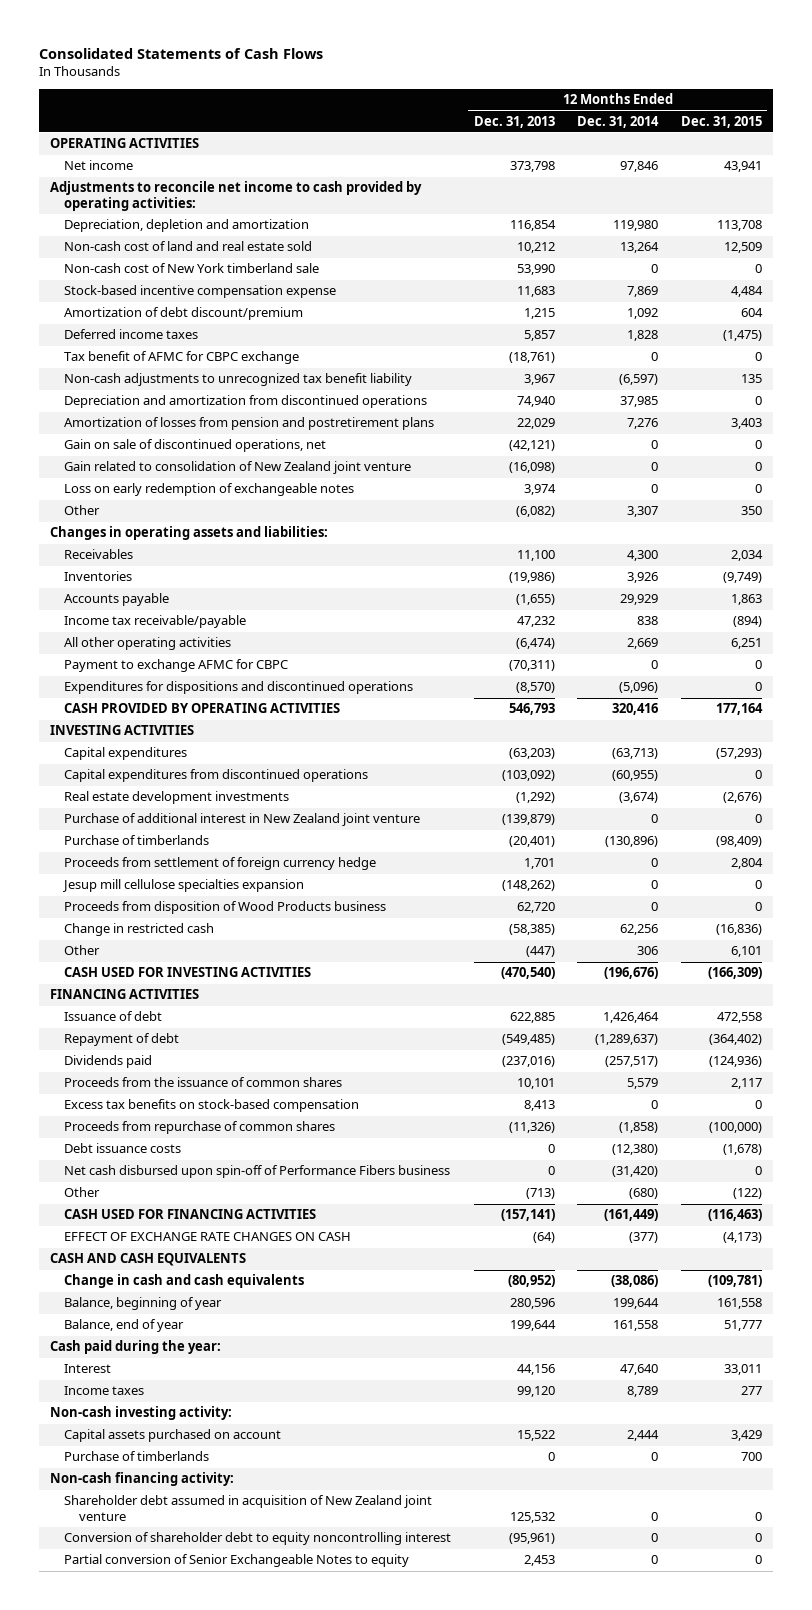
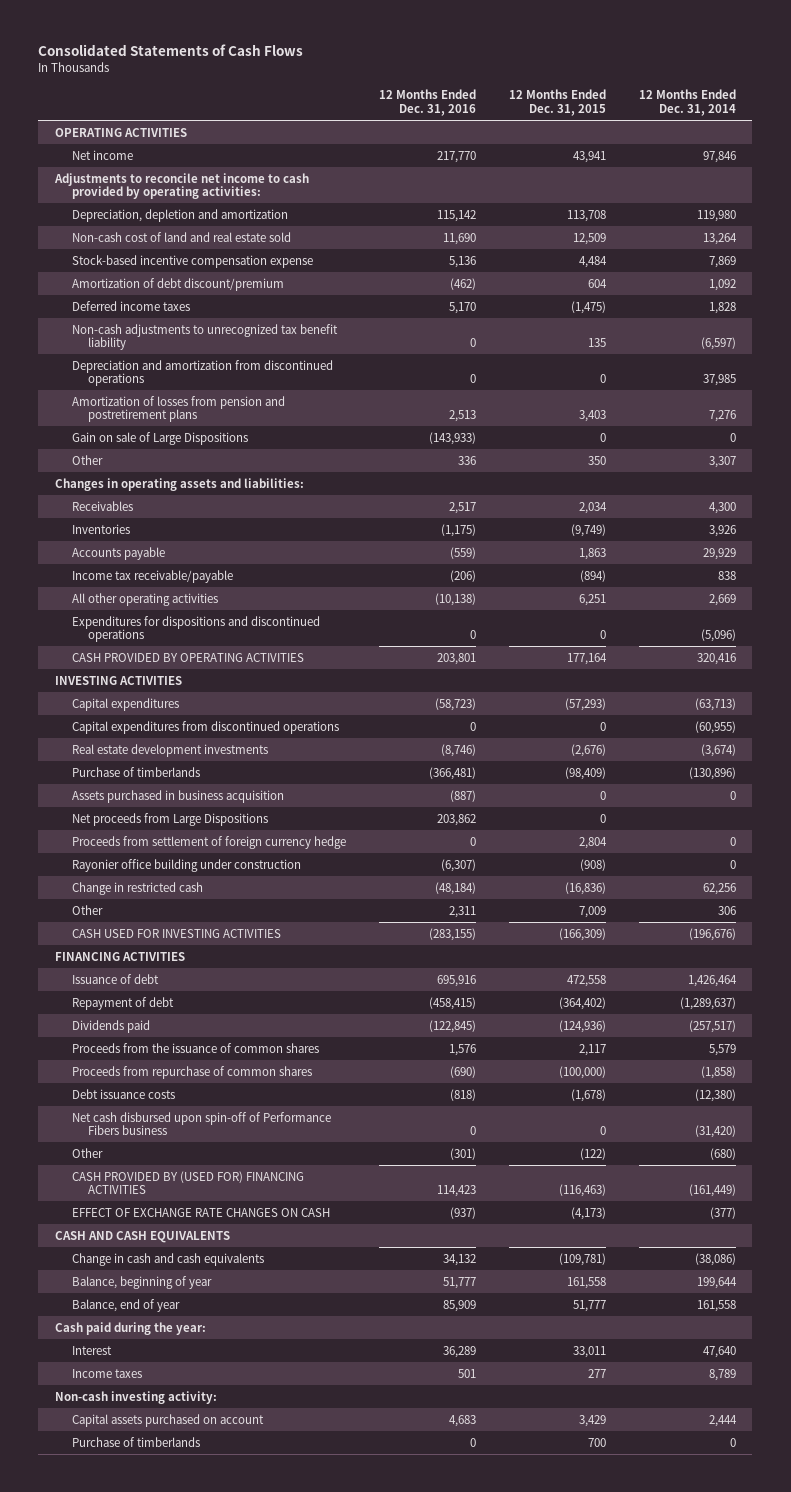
- | 12 Months Ended Dec. 31, 2013 | 12 Months Ended Dec. 31, 2014 | 12 Months Ended Dec. 31, 2015
+ | 12 Months Ended Dec. 31, 2016 | 12 Months Ended Dec. 31, 2015 | 12 Months Ended Dec. 31, 2014
- Non-cash cost of New York timberland sale | 53,990 | 0 | 0
- Tax benefit of AFMC for CBPC exchange | (18,761) | 0 | 0
- Gain on sale of discontinued operations, net | (42,121) | 0 | 0
- Gain related to consolidation of New Zealand joint venture | (16,098) | 0 | 0
- Loss on early redemption of exchangeable notes | 3,974 | 0 | 0
+ Gain on sale of Large Dispositions | (143,933) | 0 | 0
- Payment to exchange AFMC for CBPC | (70,311) | 0 | 0
- Purchase of additional interest in New Zealand joint venture | (139,879) | 0 | 0
+ Assets purchased in business acquisition | (887) | 0 | 0
+ Net proceeds from Large Dispositions | 203,862 | 0 |
- Jesup mill cellulose specialties expansion | (148,262) | 0 | 0
- Proceeds from disposition of Wood Products business | 62,720 | 0 | 0
+ Rayonier office building under construction | (6,307) | (908) | 0
- Other | (447) | 306 | 6,101
+ Other | 2,311 | 7,009 | 306
- Excess tax benefits on stock-based compensation | 8,413 | 0 | 0
- CASH USED FOR FINANCING ACTIVITIES | (157,141) | (161,449) | (116,463)
+ CASH PROVIDED BY (USED FOR) FINANCING ACTIVITIES | 114,423 | (116,463) | (161,449)
- Non-cash financing activity:
- Shareholder debt assumed in acquisition of New Zealand joint venture | 125,532 | 0 | 0
- Conversion of shareholder debt to equity noncontrolling interest | (95,961) | 0 | 0
- Partial conversion of Senior Exchangeable Notes to equity | 2,453 | 0 | 0

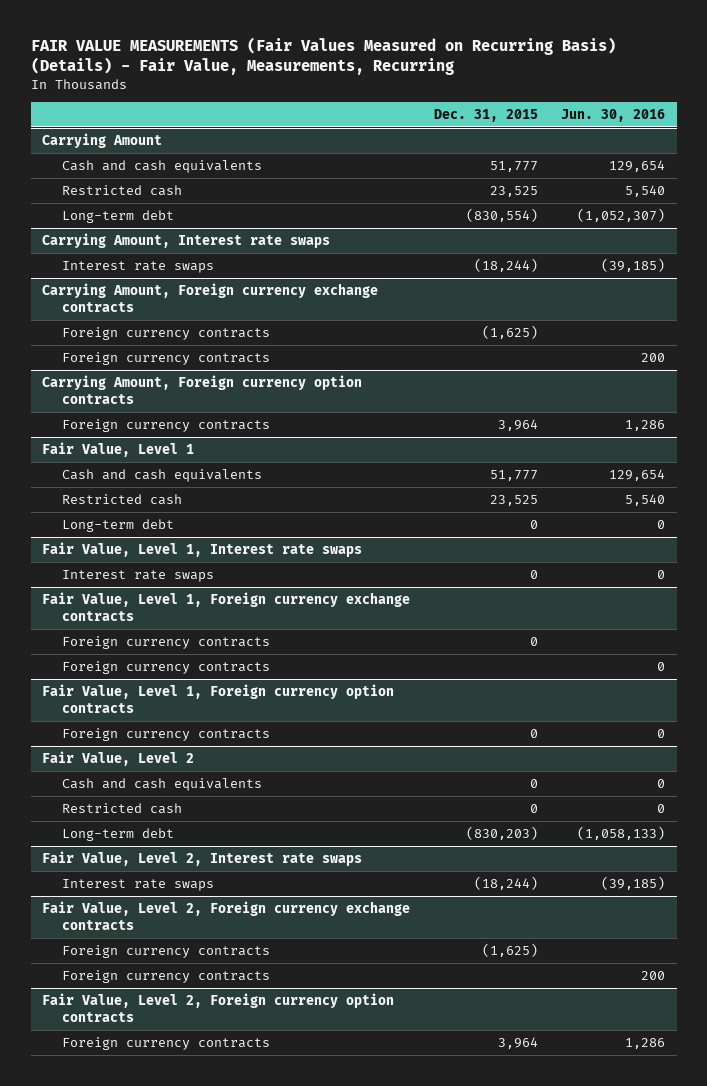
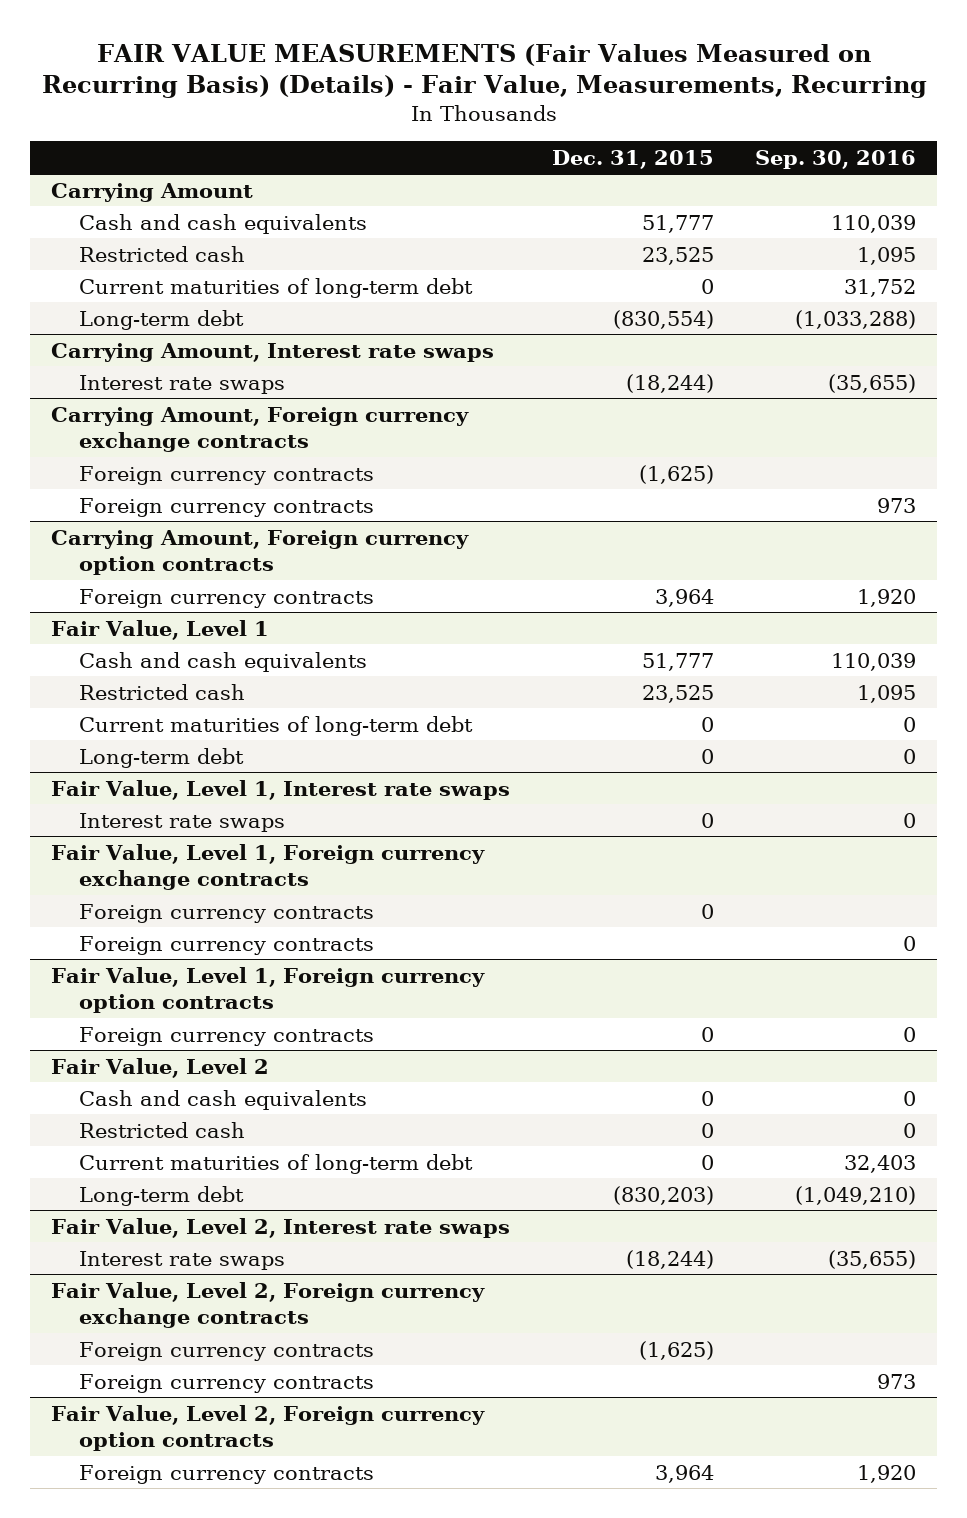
- | Dec. 31, 2015 | Jun. 30, 2016
+ | Dec. 31, 2015 | Sep. 30, 2016
@ Carrying Amount
+ Current maturities of long-term debt | 0 | 31,752
@ Fair Value, Level 1
+ Current maturities of long-term debt | 0 | 0
@ Fair Value, Level 2
+ Current maturities of long-term debt | 0 | 32,403

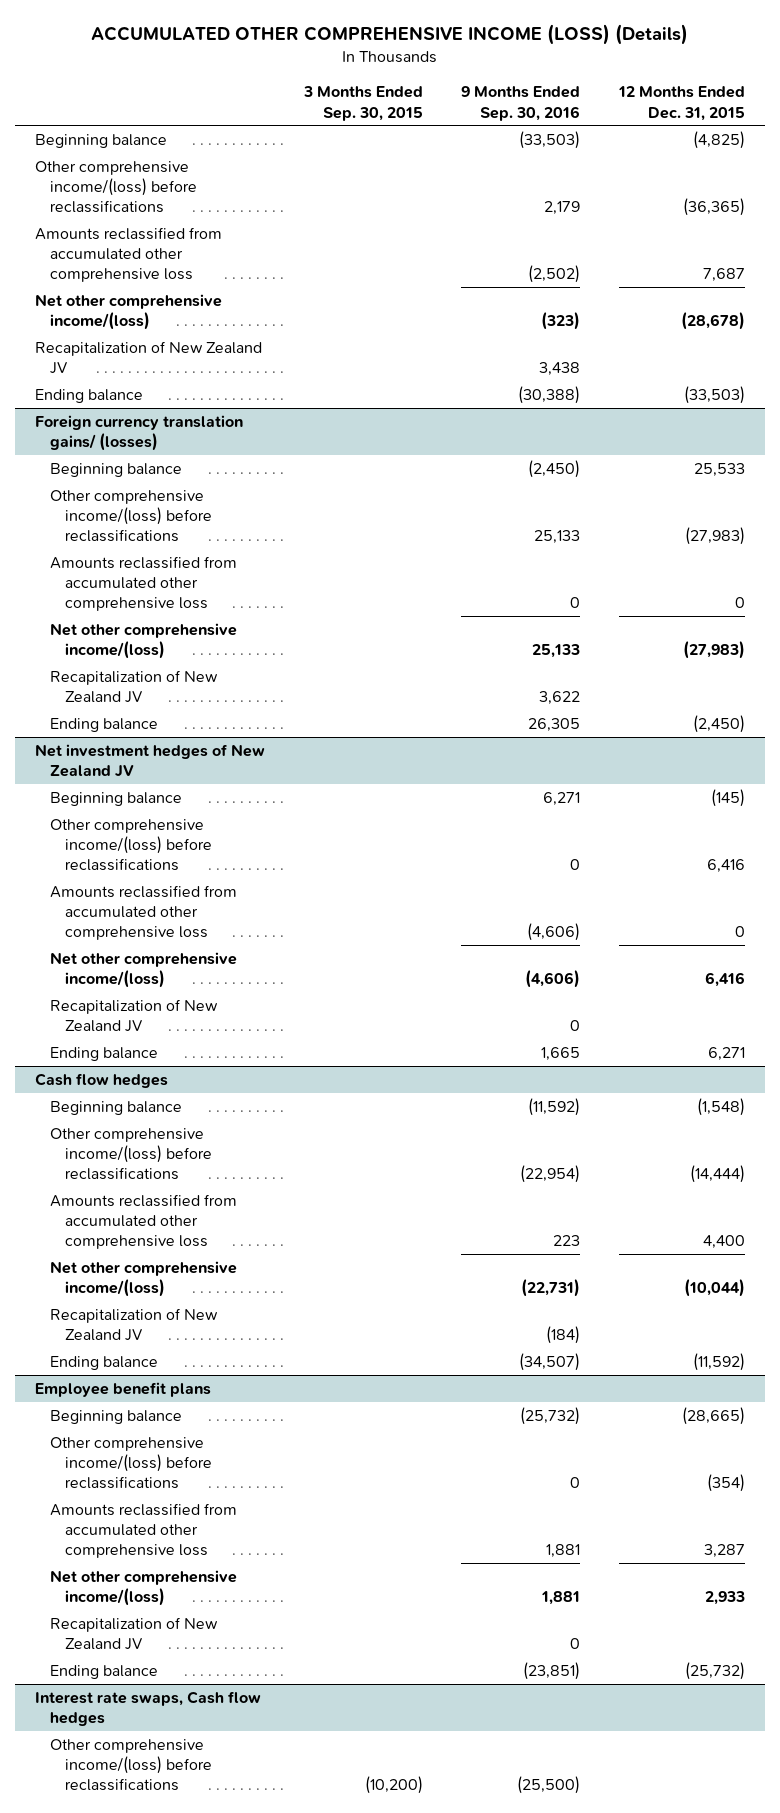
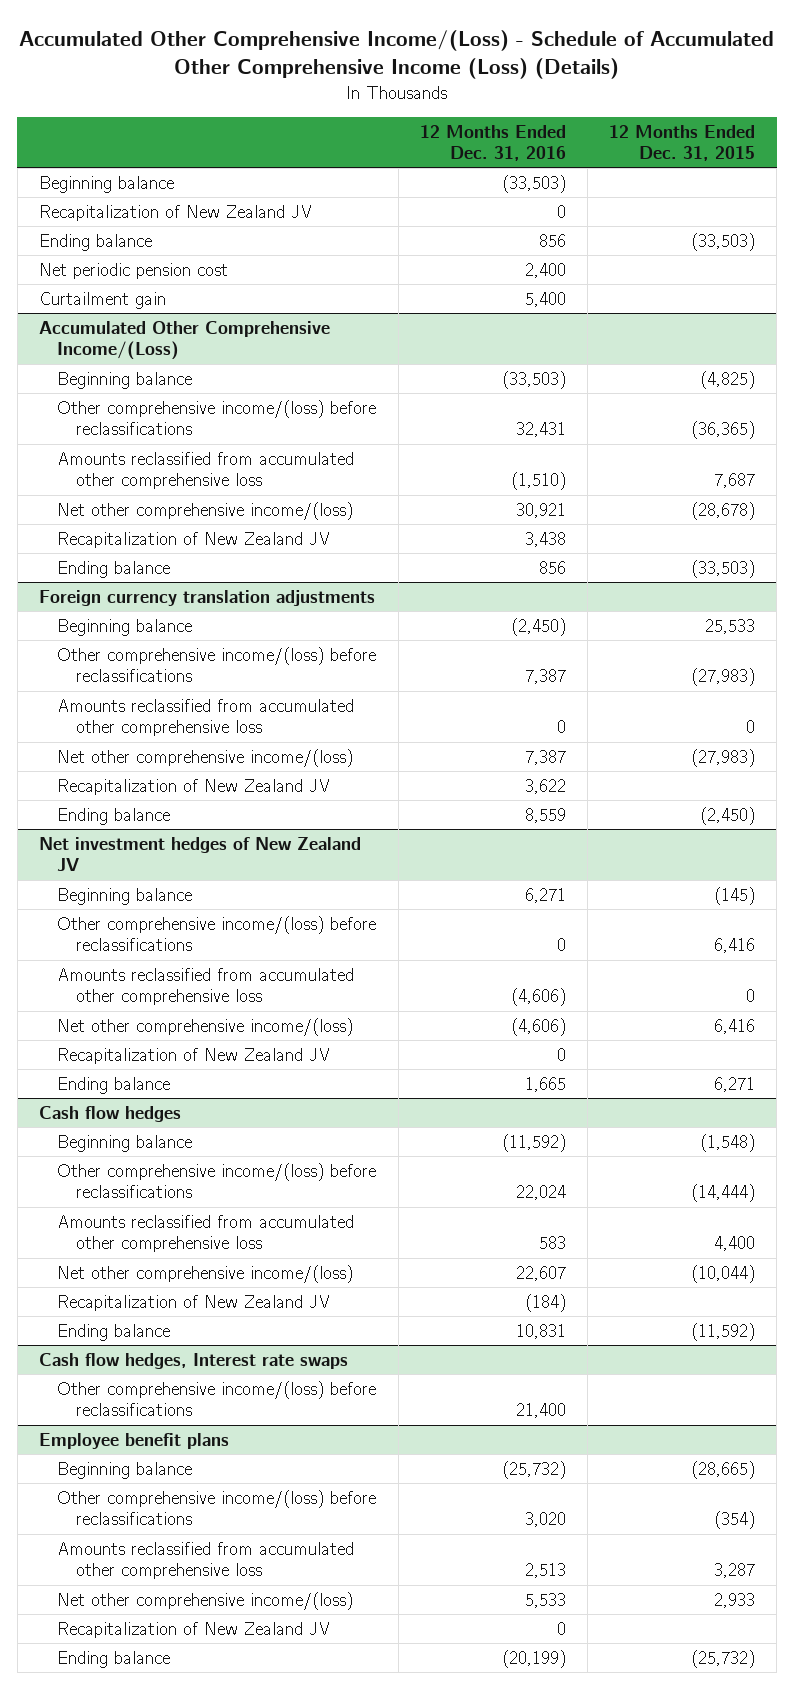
- ACCUMULATED OTHER COMPREHENSIVE INCOME (LOSS) (Details)
+ Accumulated Other Comprehensive Income/(Loss) - Schedule of Accumulated Other Comprehensive Income (Loss) (Details)
- | 3 Months Ended Sep. 30, 2015 | 9 Months Ended Sep. 30, 2016 | 12 Months Ended Dec. 31, 2015
+ | 12 Months Ended Dec. 31, 2016 | 12 Months Ended Dec. 31, 2015
+ Beginning balance | (33,503) |
+ Recapitalization of New Zealand JV | 0 |
+ Ending balance | 856 | (33,503)
+ Net periodic pension cost | 2,400 |
+ Curtailment gain | 5,400 |
+ Accumulated Other Comprehensive Income/(Loss)
- Foreign currency translation gains/ (losses)
+ Foreign currency translation adjustments
+ Cash flow hedges, Interest rate swaps
+ Other comprehensive income/(loss) before reclassifications | 21,400 |
- Interest rate swaps, Cash flow hedges
- Other comprehensive income/(loss) before reclassifications | (10,200) | (25,500) |

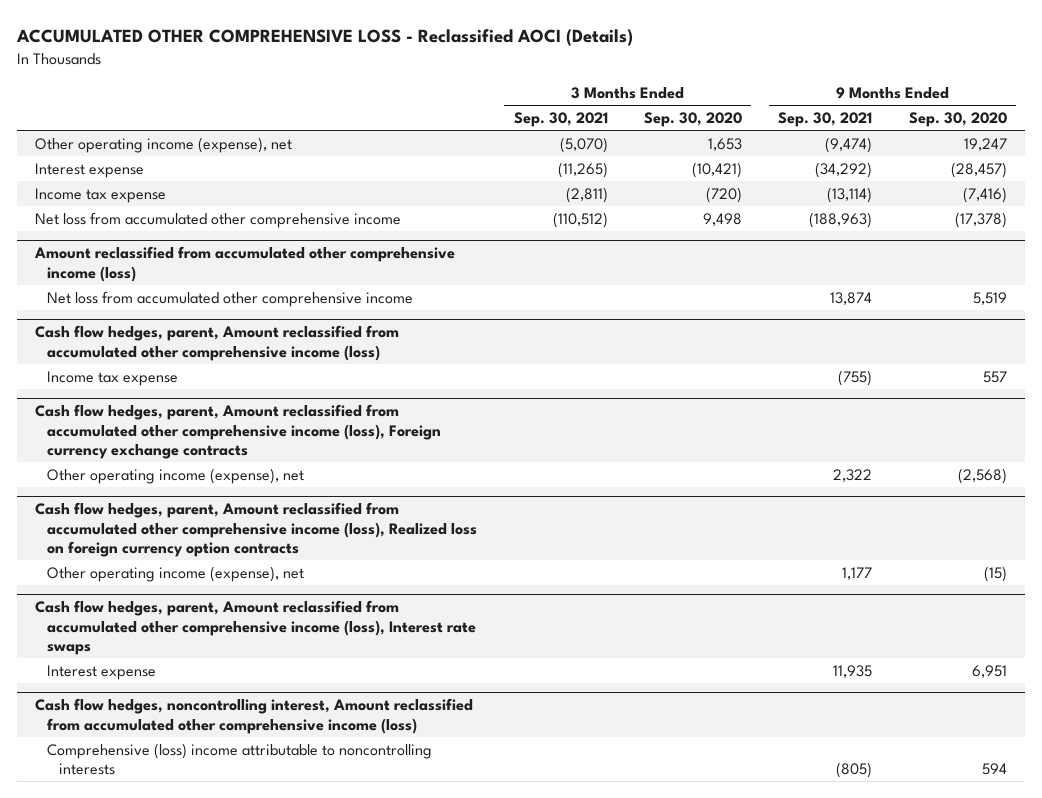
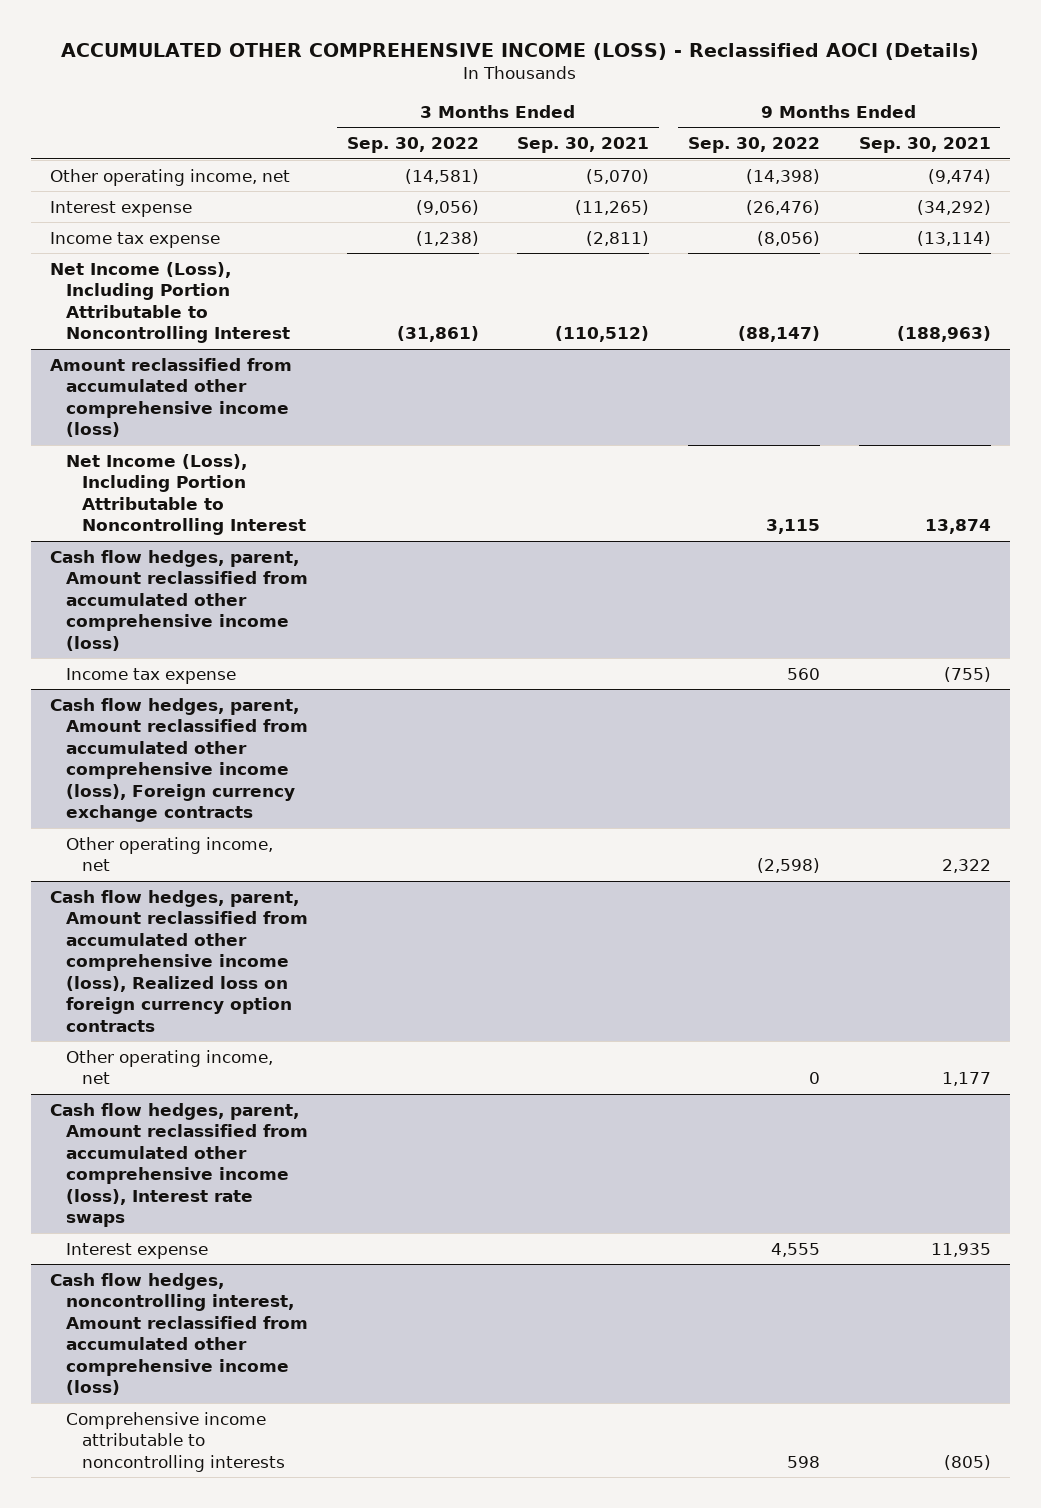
- ACCUMULATED OTHER COMPREHENSIVE LOSS - Reclassified AOCI (Details)
+ ACCUMULATED OTHER COMPREHENSIVE INCOME (LOSS) - Reclassified AOCI (Details)
- | 3 Months Ended Sep. 30, 2021 | 3 Months Ended Sep. 30, 2020 | 9 Months Ended Sep. 30, 2021 | 9 Months Ended Sep. 30, 2020
+ | 3 Months Ended Sep. 30, 2022 | 3 Months Ended Sep. 30, 2021 | 9 Months Ended Sep. 30, 2022 | 9 Months Ended Sep. 30, 2021
- Other operating income (expense), net | (5,070) | 1,653 | (9,474) | 19,247
+ Other operating income, net | (14,581) | (5,070) | (14,398) | (9,474)
- Net loss from accumulated other comprehensive income | (110,512) | 9,498 | (188,963) | (17,378)
+ Net Income (Loss), Including Portion Attributable to Noncontrolling Interest | (31,861) | (110,512) | (88,147) | (188,963)
@ Amount reclassified from accumulated other comprehensive income (loss)
- Net loss from accumulated other comprehensive income | | | 13,874 | 5,519
+ Net Income (Loss), Including Portion Attributable to Noncontrolling Interest | | | 3,115 | 13,874
@ Cash flow hedges, parent, Amount reclassified from accumulated other comprehensive income (loss), Foreign currency exchange contracts
- Other operating income (expense), net | | | 2,322 | (2,568)
+ Other operating income, net | | | (2,598) | 2,322
@ Cash flow hedges, parent, Amount reclassified from accumulated other comprehensive income (loss), Realized loss on foreign currency option contracts
- Other operating income (expense), net | | | 1,177 | (15)
+ Other operating income, net | | | 0 | 1,177
@ Cash flow hedges, noncontrolling interest, Amount reclassified from accumulated other comprehensive income (loss)
- Comprehensive (loss) income attributable to noncontrolling interests | | | (805) | 594
+ Comprehensive income attributable to noncontrolling interests | | | 598 | (805)

